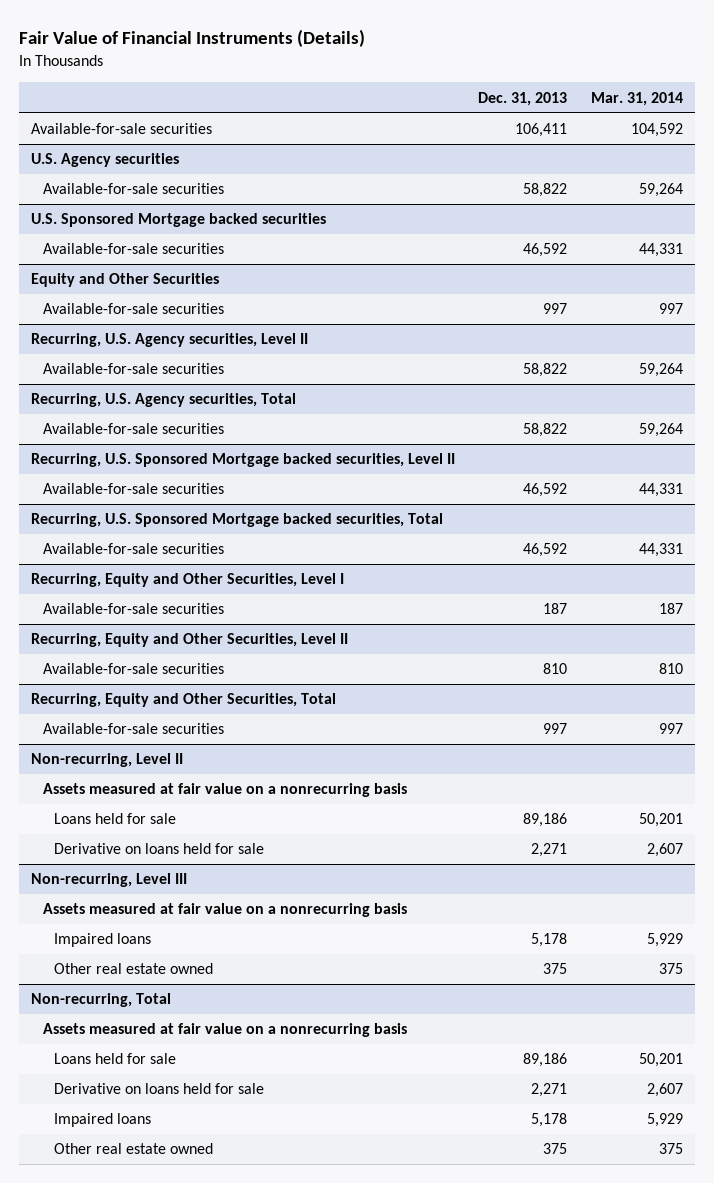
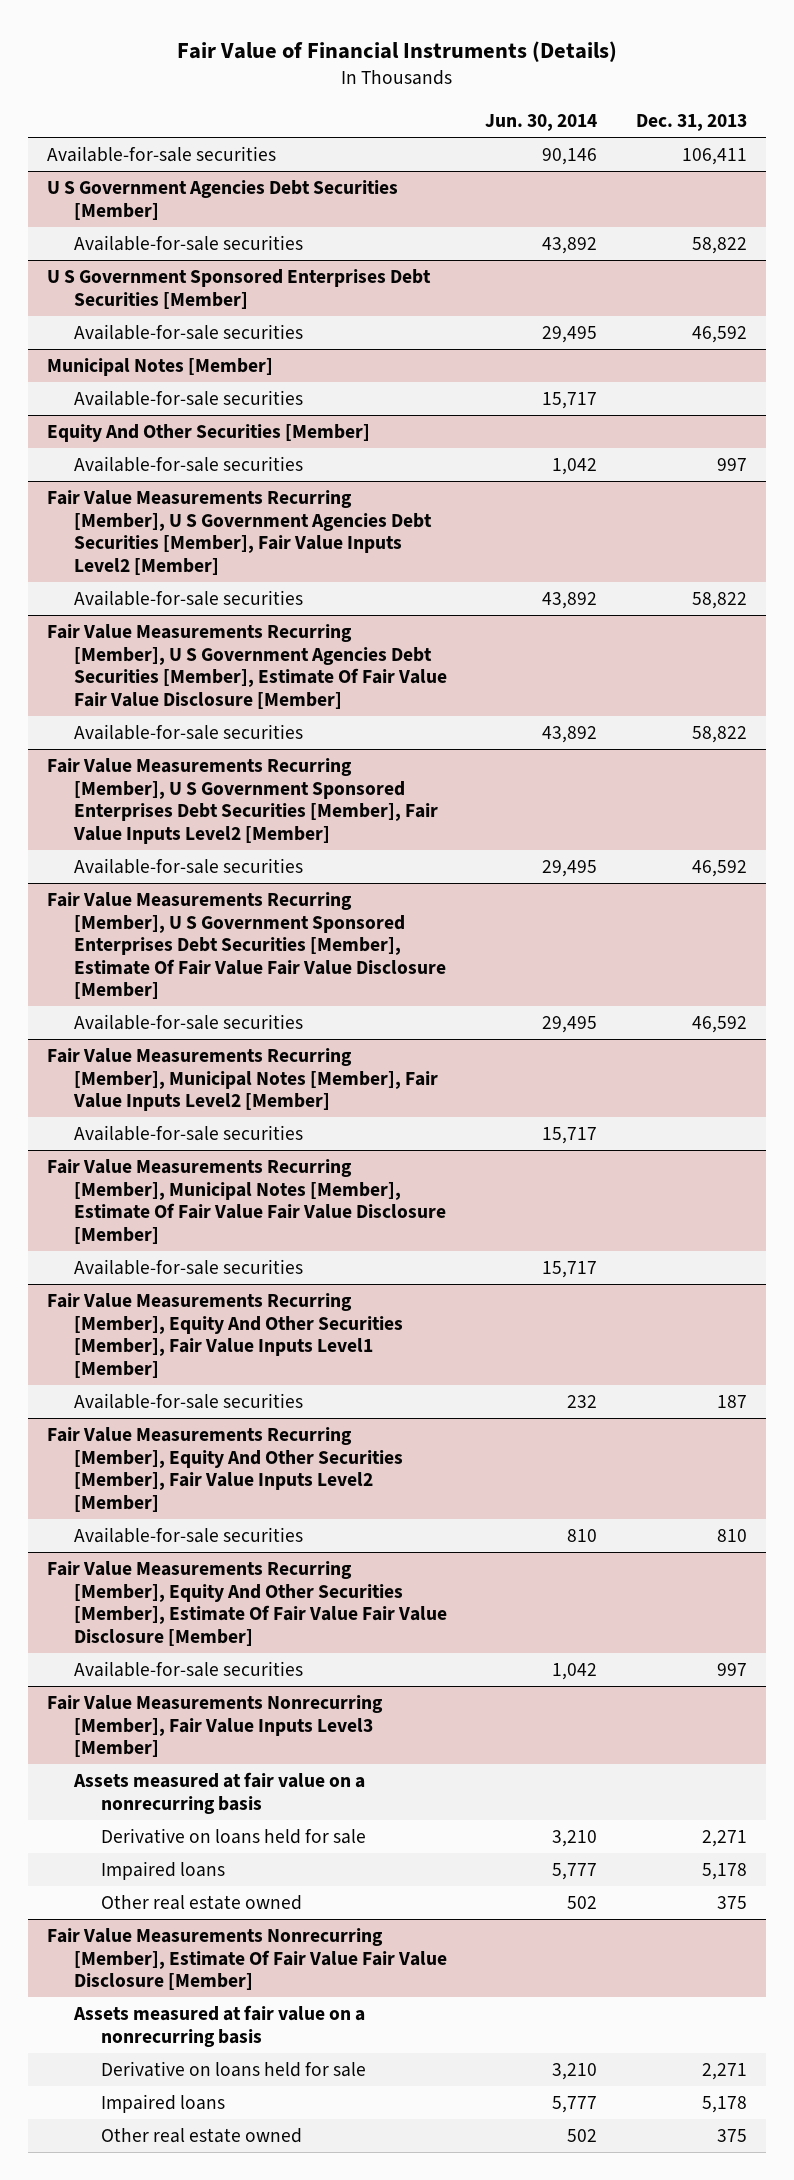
- | Dec. 31, 2013 | Mar. 31, 2014
+ | Jun. 30, 2014 | Dec. 31, 2013
- U.S. Agency securities
+ U S Government Agencies Debt Securities [Member]
- U.S. Sponsored Mortgage backed securities
+ U S Government Sponsored Enterprises Debt Securities [Member]
- Equity and Other Securities
+ Municipal Notes [Member]
+ Available-for-sale securities | 15,717 |
+ Equity And Other Securities [Member]
- Recurring, U.S. Agency securities, Level II
+ Fair Value Measurements Recurring [Member], U S Government Agencies Debt Securities [Member], Fair Value Inputs Level2 [Member]
- Recurring, U.S. Agency securities, Total
+ Fair Value Measurements Recurring [Member], U S Government Agencies Debt Securities [Member], Estimate Of Fair Value Fair Value Disclosure [Member]
- Recurring, U.S. Sponsored Mortgage backed securities, Level II
+ Fair Value Measurements Recurring [Member], U S Government Sponsored Enterprises Debt Securities [Member], Fair Value Inputs Level2 [Member]
- Recurring, U.S. Sponsored Mortgage backed securities, Total
+ Fair Value Measurements Recurring [Member], U S Government Sponsored Enterprises Debt Securities [Member], Estimate Of Fair Value Fair Value Disclosure [Member]
- Recurring, Equity and Other Securities, Level I
+ Fair Value Measurements Recurring [Member], Municipal Notes [Member], Fair Value Inputs Level2 [Member]
+ Available-for-sale securities | 15,717 |
+ Fair Value Measurements Recurring [Member], Municipal Notes [Member], Estimate Of Fair Value Fair Value Disclosure [Member]
+ Available-for-sale securities | 15,717 |
+ Fair Value Measurements Recurring [Member], Equity And Other Securities [Member], Fair Value Inputs Level1 [Member]
- Recurring, Equity and Other Securities, Level II
+ Fair Value Measurements Recurring [Member], Equity And Other Securities [Member], Fair Value Inputs Level2 [Member]
- Recurring, Equity and Other Securities, Total
+ Fair Value Measurements Recurring [Member], Equity And Other Securities [Member], Estimate Of Fair Value Fair Value Disclosure [Member]
- Non-recurring, Level II
+ Fair Value Measurements Nonrecurring [Member], Fair Value Inputs Level3 [Member]
- Loans held for sale | 89,186 | 50,201
- Non-recurring, Level III
- Assets measured at fair value on a nonrecurring basis
- Non-recurring, Total
+ Fair Value Measurements Nonrecurring [Member], Estimate Of Fair Value Fair Value Disclosure [Member]
- Loans held for sale | 89,186 | 50,201

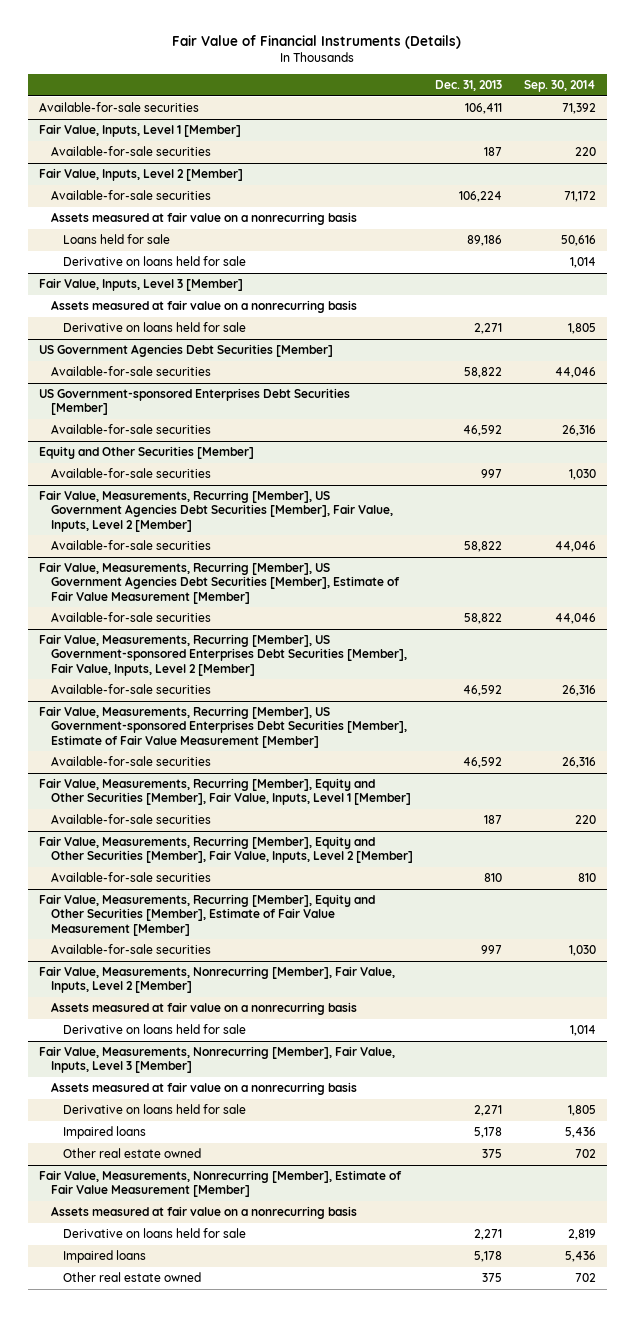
- | Jun. 30, 2014 | Dec. 31, 2013
+ | Dec. 31, 2013 | Sep. 30, 2014
- U S Government Agencies Debt Securities [Member]
+ Fair Value, Inputs, Level 1 [Member]
+ Available-for-sale securities | 187 | 220
+ Fair Value, Inputs, Level 2 [Member]
+ Available-for-sale securities | 106,224 | 71,172
+ Assets measured at fair value on a nonrecurring basis
+ Loans held for sale | 89,186 | 50,616
+ Derivative on loans held for sale | | 1,014
+ Fair Value, Inputs, Level 3 [Member]
+ Assets measured at fair value on a nonrecurring basis
+ Derivative on loans held for sale | 2,271 | 1,805
+ US Government Agencies Debt Securities [Member]
- U S Government Sponsored Enterprises Debt Securities [Member]
+ US Government-sponsored Enterprises Debt Securities [Member]
- Municipal Notes [Member]
- Available-for-sale securities | 15,717 |
- Equity And Other Securities [Member]
+ Equity and Other Securities [Member]
- Fair Value Measurements Recurring [Member], U S Government Agencies Debt Securities [Member], Fair Value Inputs Level2 [Member]
+ Fair Value, Measurements, Recurring [Member], US Government Agencies Debt Securities [Member], Fair Value, Inputs, Level 2 [Member]
- Fair Value Measurements Recurring [Member], U S Government Agencies Debt Securities [Member], Estimate Of Fair Value Fair Value Disclosure [Member]
+ Fair Value, Measurements, Recurring [Member], US Government Agencies Debt Securities [Member], Estimate of Fair Value Measurement [Member]
- Fair Value Measurements Recurring [Member], U S Government Sponsored Enterprises Debt Securities [Member], Fair Value Inputs Level2 [Member]
+ Fair Value, Measurements, Recurring [Member], US Government-sponsored Enterprises Debt Securities [Member], Fair Value, Inputs, Level 2 [Member]
- Fair Value Measurements Recurring [Member], U S Government Sponsored Enterprises Debt Securities [Member], Estimate Of Fair Value Fair Value Disclosure [Member]
+ Fair Value, Measurements, Recurring [Member], US Government-sponsored Enterprises Debt Securities [Member], Estimate of Fair Value Measurement [Member]
- Fair Value Measurements Recurring [Member], Municipal Notes [Member], Fair Value Inputs Level2 [Member]
- Available-for-sale securities | 15,717 |
- Fair Value Measurements Recurring [Member], Municipal Notes [Member], Estimate Of Fair Value Fair Value Disclosure [Member]
- Available-for-sale securities | 15,717 |
- Fair Value Measurements Recurring [Member], Equity And Other Securities [Member], Fair Value Inputs Level1 [Member]
+ Fair Value, Measurements, Recurring [Member], Equity and Other Securities [Member], Fair Value, Inputs, Level 1 [Member]
- Fair Value Measurements Recurring [Member], Equity And Other Securities [Member], Fair Value Inputs Level2 [Member]
+ Fair Value, Measurements, Recurring [Member], Equity and Other Securities [Member], Fair Value, Inputs, Level 2 [Member]
- Fair Value Measurements Recurring [Member], Equity And Other Securities [Member], Estimate Of Fair Value Fair Value Disclosure [Member]
+ Fair Value, Measurements, Recurring [Member], Equity and Other Securities [Member], Estimate of Fair Value Measurement [Member]
- Fair Value Measurements Nonrecurring [Member], Fair Value Inputs Level3 [Member]
+ Fair Value, Measurements, Nonrecurring [Member], Fair Value, Inputs, Level 2 [Member]
+ Derivative on loans held for sale | | 1,014
+ Fair Value, Measurements, Nonrecurring [Member], Fair Value, Inputs, Level 3 [Member]
+ Assets measured at fair value on a nonrecurring basis
- Fair Value Measurements Nonrecurring [Member], Estimate Of Fair Value Fair Value Disclosure [Member]
+ Fair Value, Measurements, Nonrecurring [Member], Estimate of Fair Value Measurement [Member]

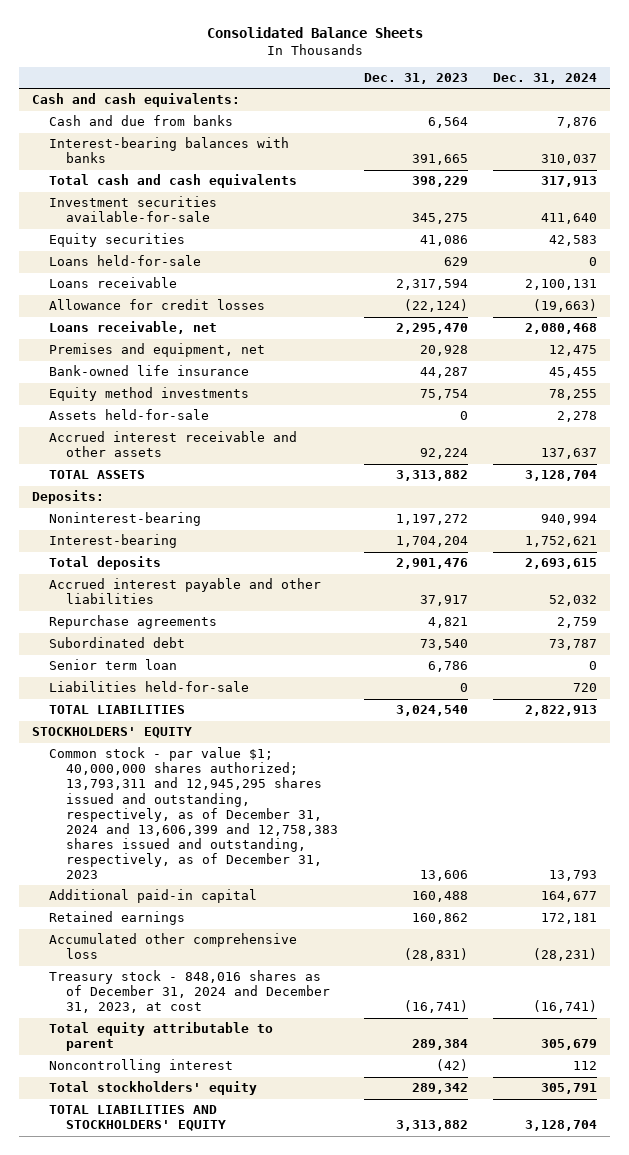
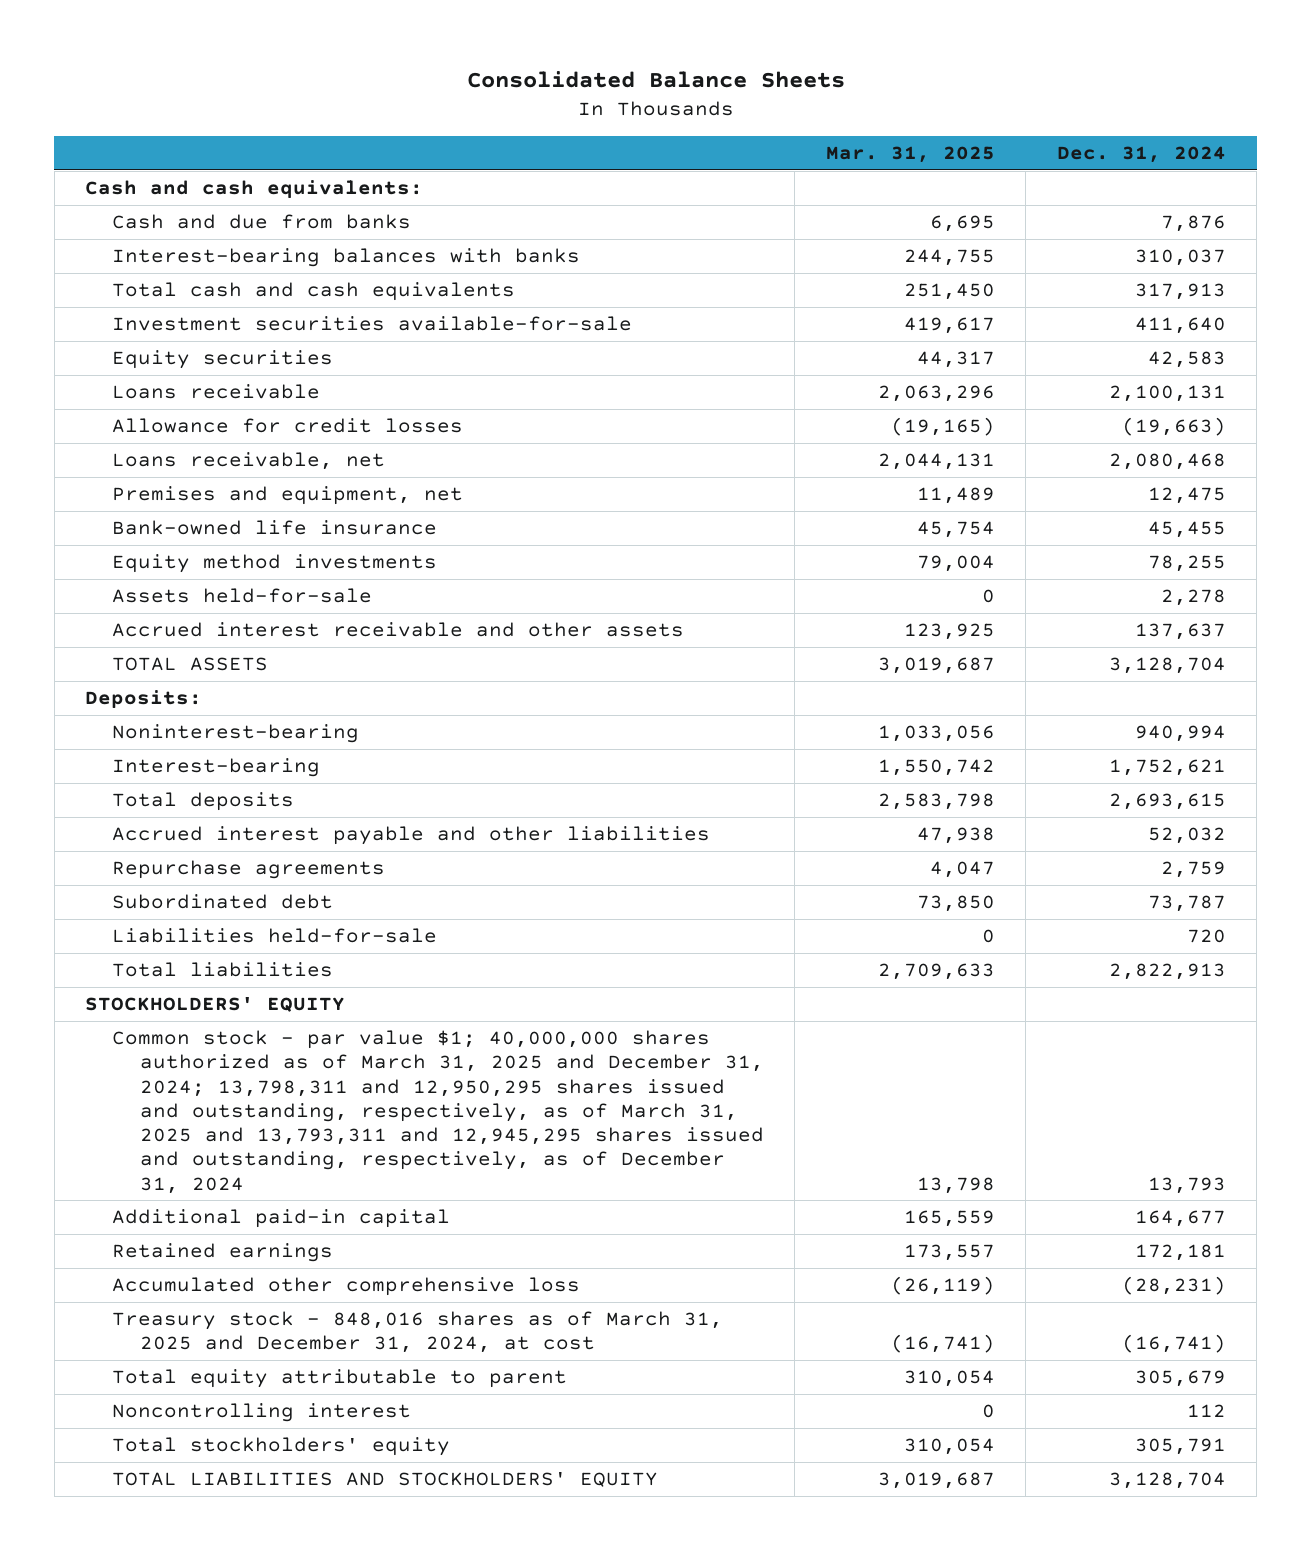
- | Dec. 31, 2023 | Dec. 31, 2024
+ | Mar. 31, 2025 | Dec. 31, 2024
- Loans held-for-sale | 629 | 0
- Senior term loan | 6,786 | 0
- TOTAL LIABILITIES | 3,024,540 | 2,822,913
+ Total liabilities | 2,709,633 | 2,822,913
- Common stock - par value $1; 40,000,000 shares authorized; 13,793,311 and 12,945,295 shares issued and outstanding, respectively, as of December 31, 2024 and 13,606,399 and 12,758,383 shares issued and outstanding, respectively, as of December 31, 2023 | 13,606 | 13,793
+ Common stock - par value $1; 40,000,000 shares authorized as of March 31, 2025 and December 31, 2024; 13,798,311 and 12,950,295 shares issued and outstanding, respectively, as of March 31, 2025 and 13,793,311 and 12,945,295 shares issued and outstanding, respectively, as of December 31, 2024 | 13,798 | 13,793
- Treasury stock - 848,016 shares as of December 31, 2024 and December 31, 2023, at cost | (16,741) | (16,741)
+ Treasury stock - 848,016 shares as of March 31, 2025 and December 31, 2024, at cost | (16,741) | (16,741)

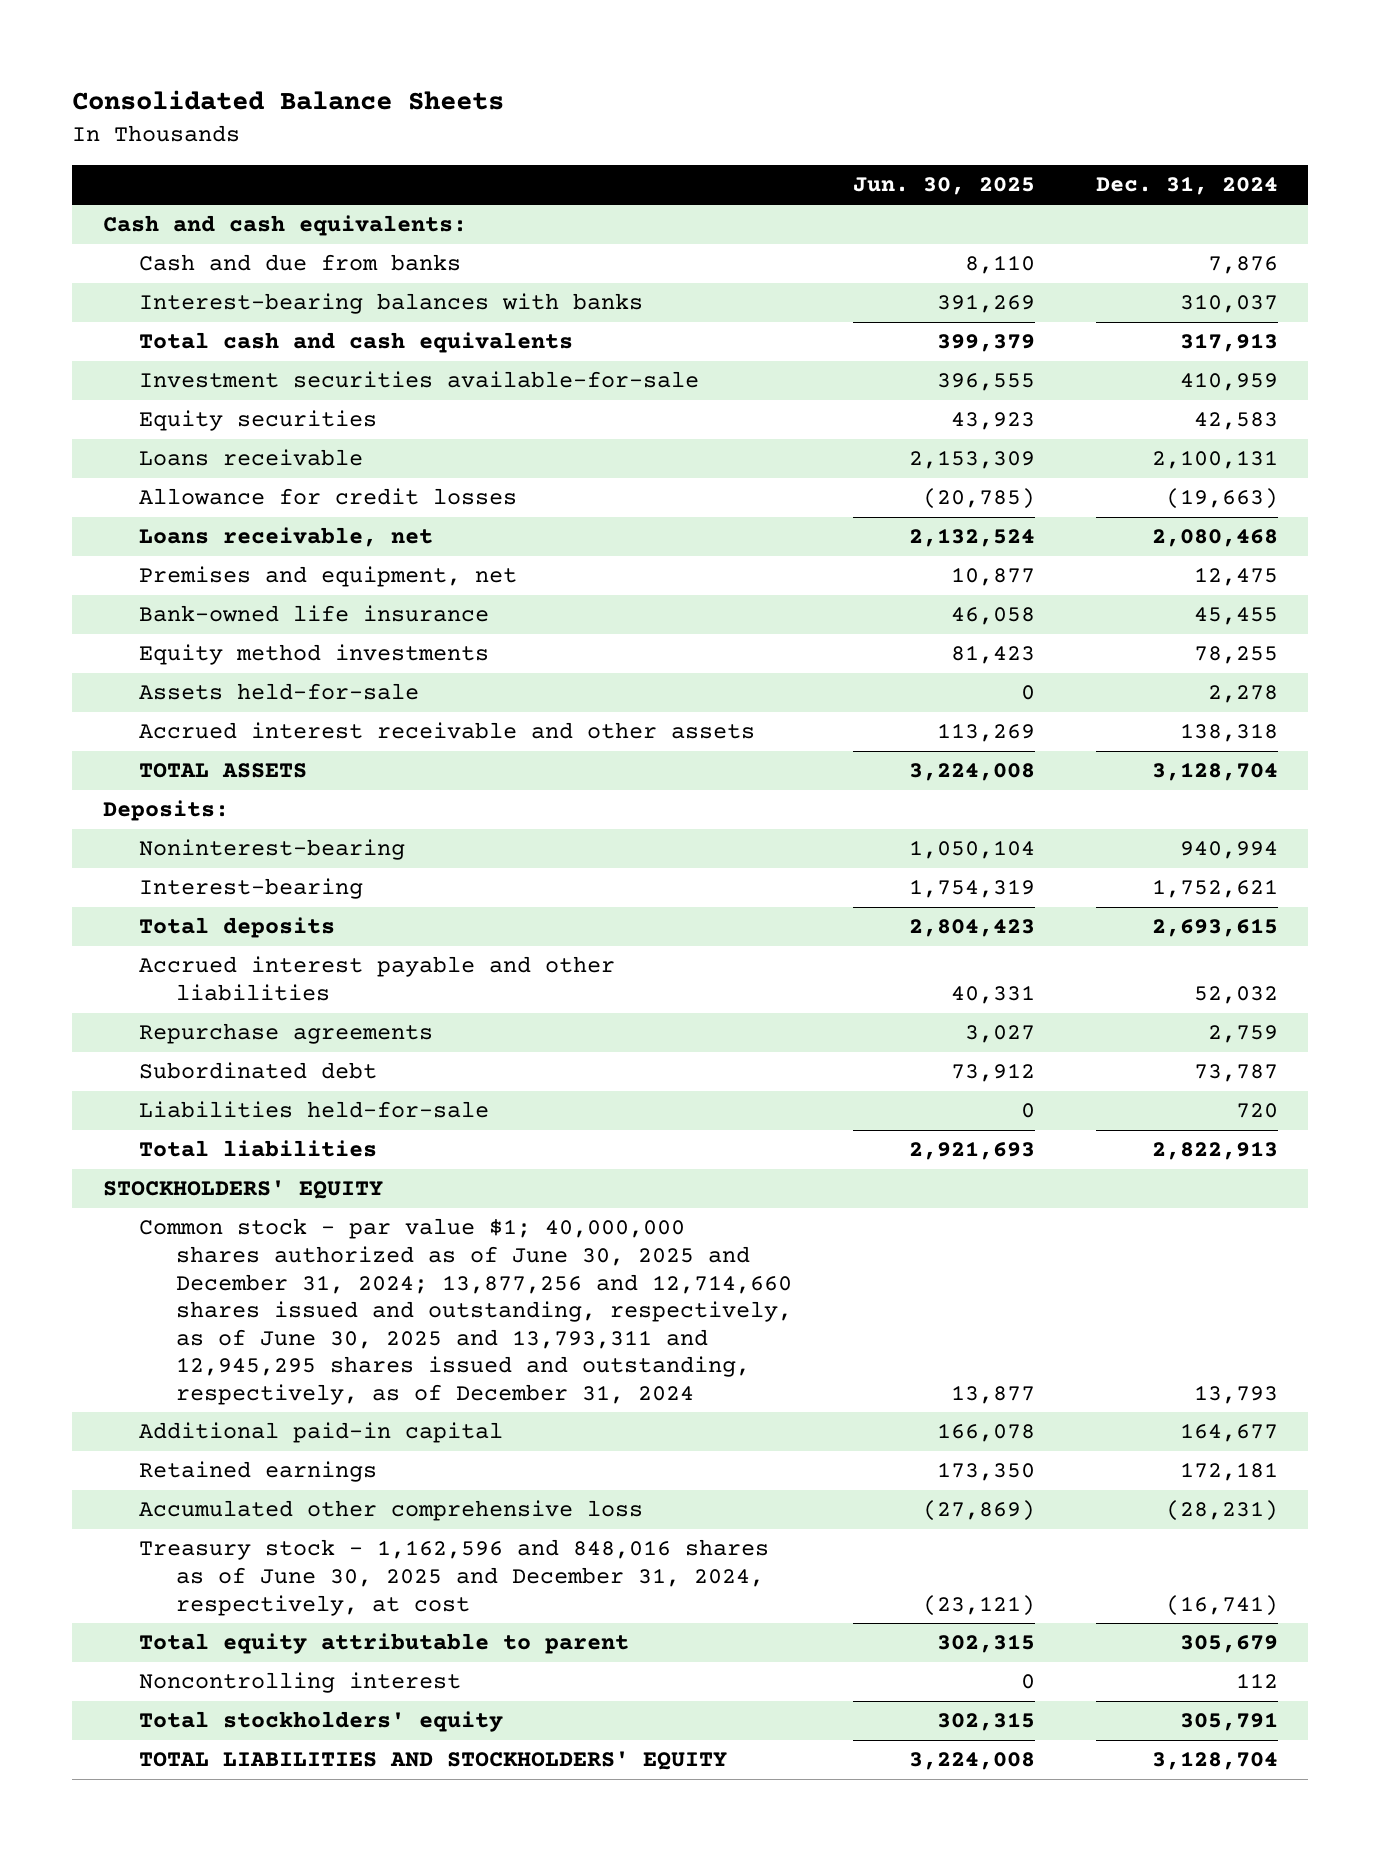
- | Mar. 31, 2025 | Dec. 31, 2024
+ | Jun. 30, 2025 | Dec. 31, 2024
- Investment securities available-for-sale | 419,617 | 411,640
+ Investment securities available-for-sale | 396,555 | 410,959
- Accrued interest receivable and other assets | 123,925 | 137,637
+ Accrued interest receivable and other assets | 113,269 | 138,318
- Common stock - par value $1; 40,000,000 shares authorized as of March 31, 2025 and December 31, 2024; 13,798,311 and 12,950,295 shares issued and outstanding, respectively, as of March 31, 2025 and 13,793,311 and 12,945,295 shares issued and outstanding, respectively, as of December 31, 2024 | 13,798 | 13,793
+ Common stock - par value $1; 40,000,000 shares authorized as of June 30, 2025 and December 31, 2024; 13,877,256 and 12,714,660 shares issued and outstanding, respectively, as of June 30, 2025 and 13,793,311 and 12,945,295 shares issued and outstanding, respectively, as of December 31, 2024 | 13,877 | 13,793
- Treasury stock - 848,016 shares as of March 31, 2025 and December 31, 2024, at cost | (16,741) | (16,741)
+ Treasury stock - 1,162,596 and 848,016 shares as of June 30, 2025 and December 31, 2024, respectively, at cost | (23,121) | (16,741)

